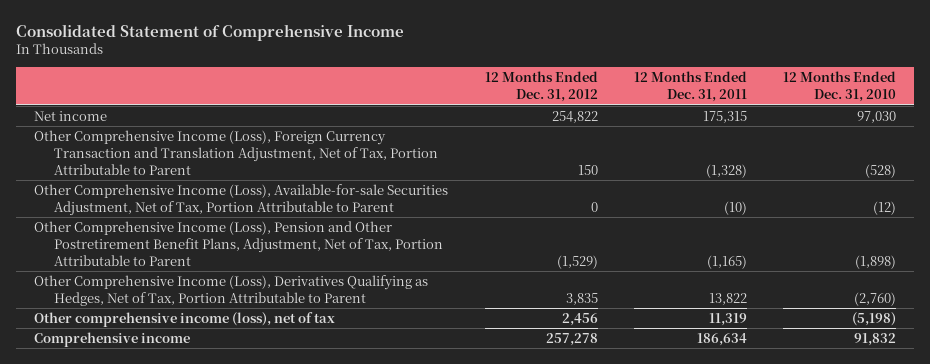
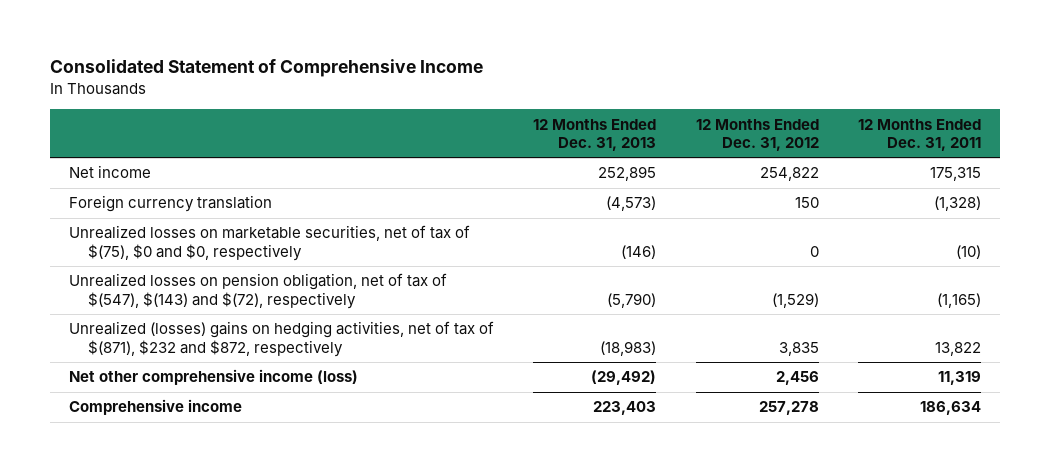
- | 12 Months Ended Dec. 31, 2012 | 12 Months Ended Dec. 31, 2011 | 12 Months Ended Dec. 31, 2010
+ | 12 Months Ended Dec. 31, 2013 | 12 Months Ended Dec. 31, 2012 | 12 Months Ended Dec. 31, 2011
- Other Comprehensive Income (Loss), Foreign Currency Transaction and Translation Adjustment, Net of Tax, Portion Attributable to Parent | 150 | (1,328) | (528)
- Other Comprehensive Income (Loss), Available-for-sale Securities Adjustment, Net of Tax, Portion Attributable to Parent | 0 | (10) | (12)
- Other Comprehensive Income (Loss), Pension and Other Postretirement Benefit Plans, Adjustment, Net of Tax, Portion Attributable to Parent | (1,529) | (1,165) | (1,898)
- Other Comprehensive Income (Loss), Derivatives Qualifying as Hedges, Net of Tax, Portion Attributable to Parent | 3,835 | 13,822 | (2,760)
- Other comprehensive income (loss), net of tax | 2,456 | 11,319 | (5,198)
+ Foreign currency translation | (4,573) | 150 | (1,328)
+ Unrealized losses on marketable securities, net of tax of $(75), $0 and $0, respectively | (146) | 0 | (10)
+ Unrealized losses on pension obligation, net of tax of $(547), $(143) and $(72), respectively | (5,790) | (1,529) | (1,165)
+ Unrealized (losses) gains on hedging activities, net of tax of $(871), $232 and $872, respectively | (18,983) | 3,835 | 13,822
+ Net other comprehensive income (loss) | (29,492) | 2,456 | 11,319

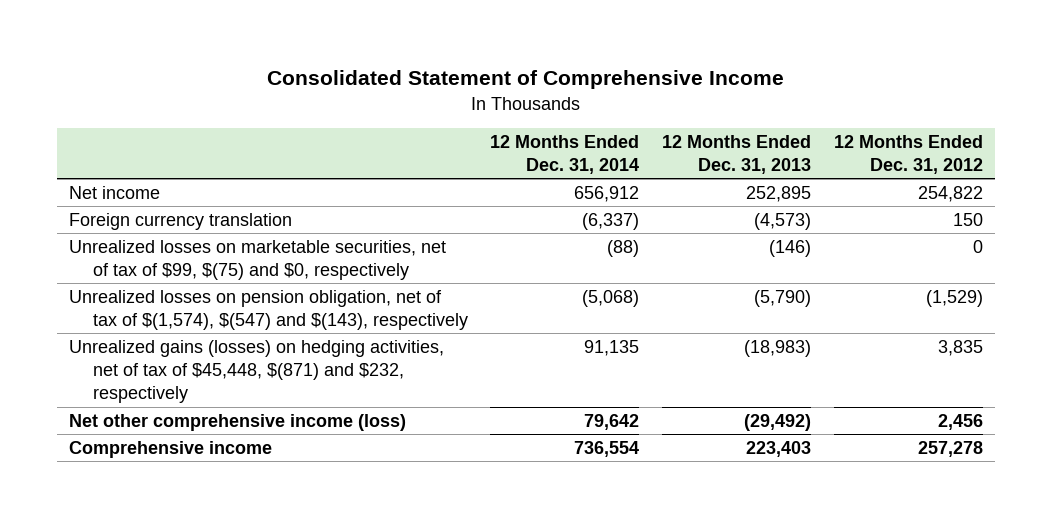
- | 12 Months Ended Dec. 31, 2013 | 12 Months Ended Dec. 31, 2012 | 12 Months Ended Dec. 31, 2011
+ | 12 Months Ended Dec. 31, 2014 | 12 Months Ended Dec. 31, 2013 | 12 Months Ended Dec. 31, 2012
- Unrealized losses on marketable securities, net of tax of $(75), $0 and $0, respectively | (146) | 0 | (10)
- Unrealized losses on pension obligation, net of tax of $(547), $(143) and $(72), respectively | (5,790) | (1,529) | (1,165)
- Unrealized (losses) gains on hedging activities, net of tax of $(871), $232 and $872, respectively | (18,983) | 3,835 | 13,822
+ Unrealized losses on marketable securities, net of tax of $99, $(75) and $0, respectively | (88) | (146) | 0
+ Unrealized losses on pension obligation, net of tax of $(1,574), $(547) and $(143), respectively | (5,068) | (5,790) | (1,529)
+ Unrealized gains (losses) on hedging activities, net of tax of $45,448, $(871) and $232, respectively | 91,135 | (18,983) | 3,835

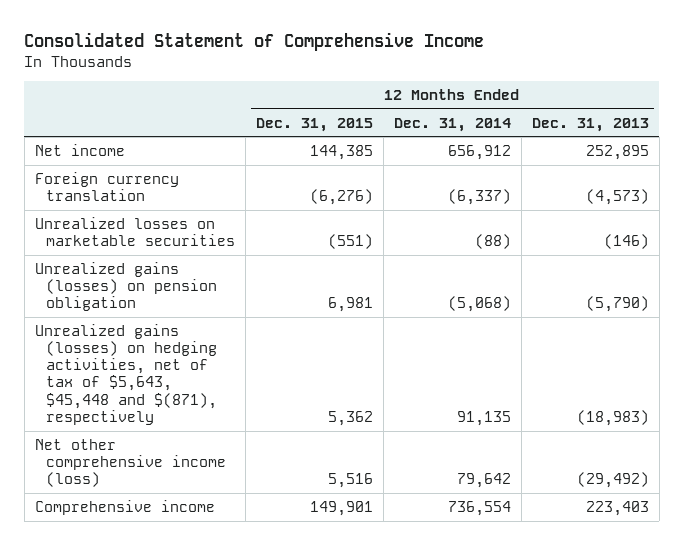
- | 12 Months Ended Dec. 31, 2014 | 12 Months Ended Dec. 31, 2013 | 12 Months Ended Dec. 31, 2012
+ | 12 Months Ended Dec. 31, 2015 | 12 Months Ended Dec. 31, 2014 | 12 Months Ended Dec. 31, 2013
- Unrealized losses on marketable securities, net of tax of $99, $(75) and $0, respectively | (88) | (146) | 0
- Unrealized losses on pension obligation, net of tax of $(1,574), $(547) and $(143), respectively | (5,068) | (5,790) | (1,529)
- Unrealized gains (losses) on hedging activities, net of tax of $45,448, $(871) and $232, respectively | 91,135 | (18,983) | 3,835
+ Unrealized losses on marketable securities | (551) | (88) | (146)
+ Unrealized gains (losses) on pension obligation | 6,981 | (5,068) | (5,790)
+ Unrealized gains (losses) on hedging activities, net of tax of $5,643, $45,448 and $(871), respectively | 5,362 | 91,135 | (18,983)

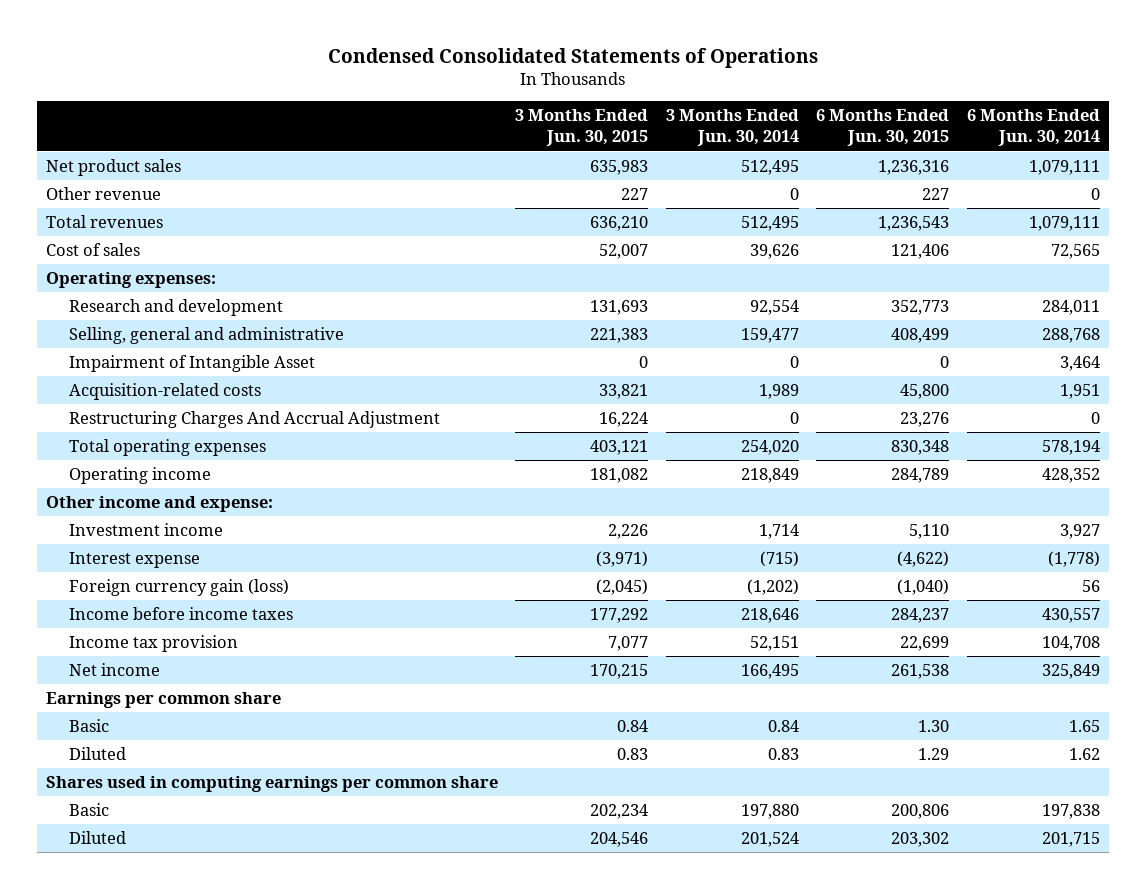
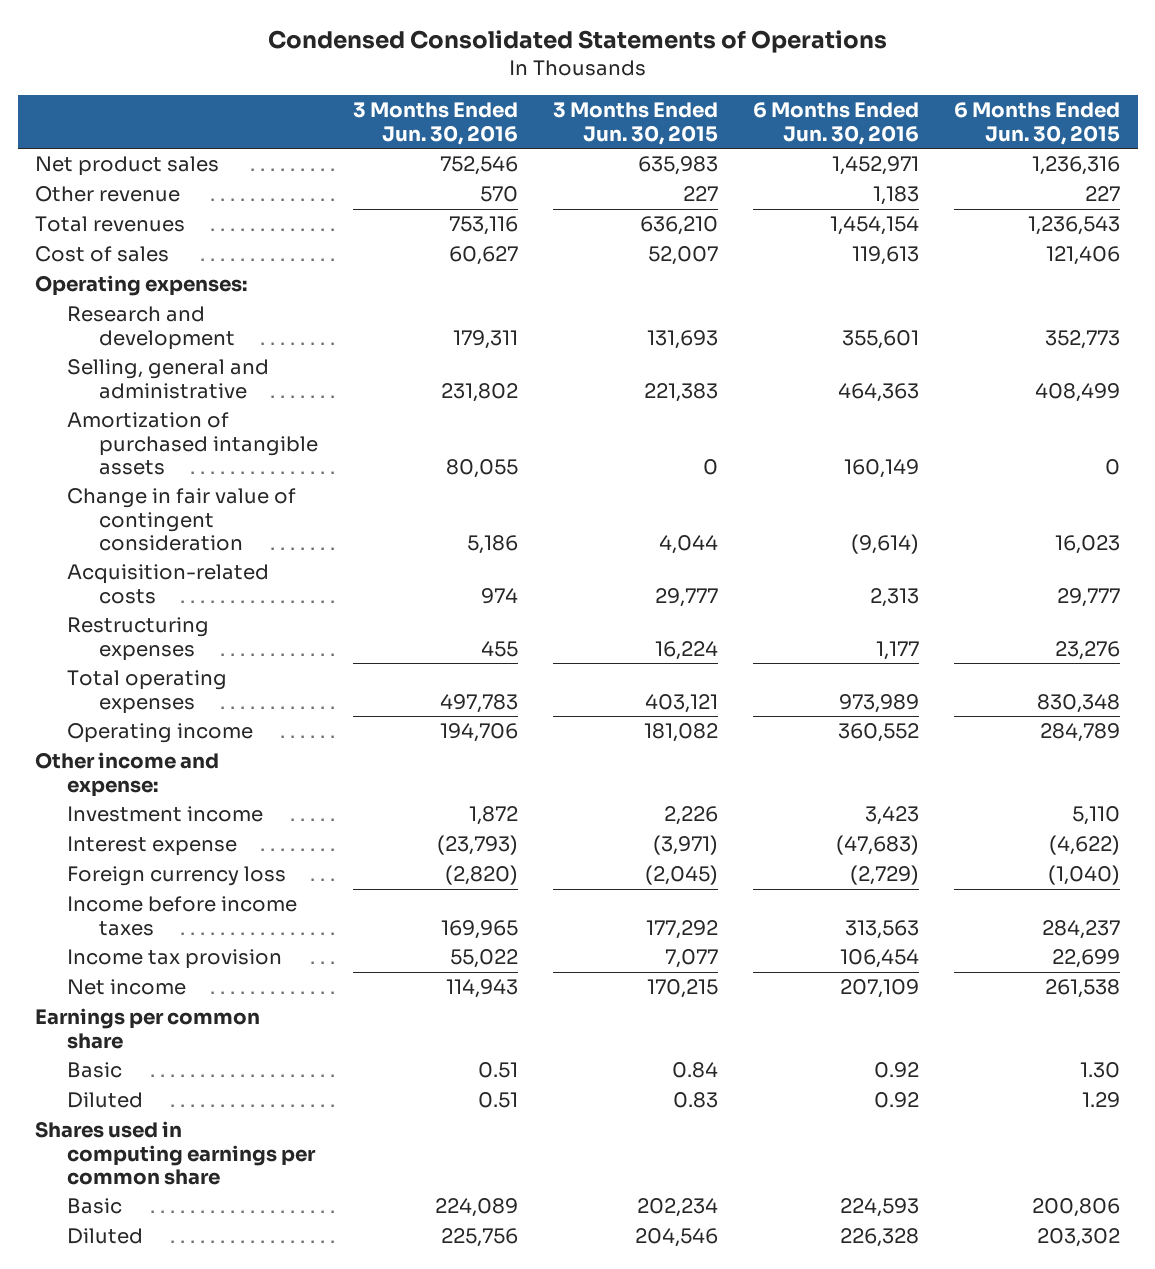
- | 3 Months Ended Jun. 30, 2015 | 3 Months Ended Jun. 30, 2014 | 6 Months Ended Jun. 30, 2015 | 6 Months Ended Jun. 30, 2014
+ | 3 Months Ended Jun. 30, 2016 | 3 Months Ended Jun. 30, 2015 | 6 Months Ended Jun. 30, 2016 | 6 Months Ended Jun. 30, 2015
- Impairment of Intangible Asset | 0 | 0 | 0 | 3,464
- Acquisition-related costs | 33,821 | 1,989 | 45,800 | 1,951
- Restructuring Charges And Accrual Adjustment | 16,224 | 0 | 23,276 | 0
+ Amortization of purchased intangible assets | 80,055 | 0 | 160,149 | 0
+ Change in fair value of contingent consideration | 5,186 | 4,044 | (9,614) | 16,023
+ Acquisition-related costs | 974 | 29,777 | 2,313 | 29,777
+ Restructuring expenses | 455 | 16,224 | 1,177 | 23,276
- Foreign currency gain (loss) | (2,045) | (1,202) | (1,040) | 56
+ Foreign currency loss | (2,820) | (2,045) | (2,729) | (1,040)

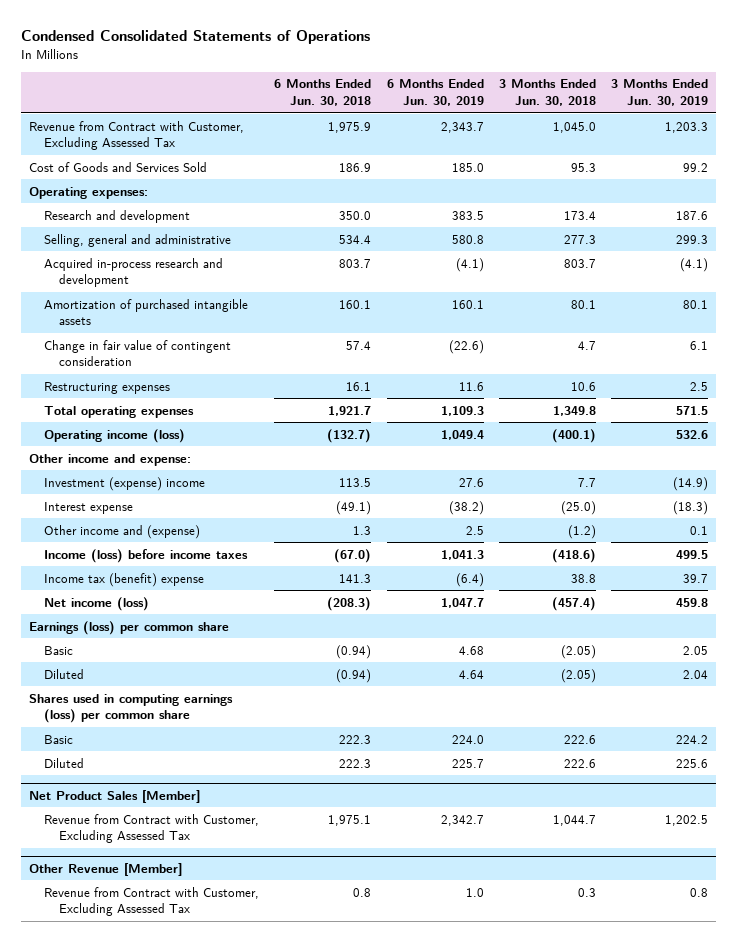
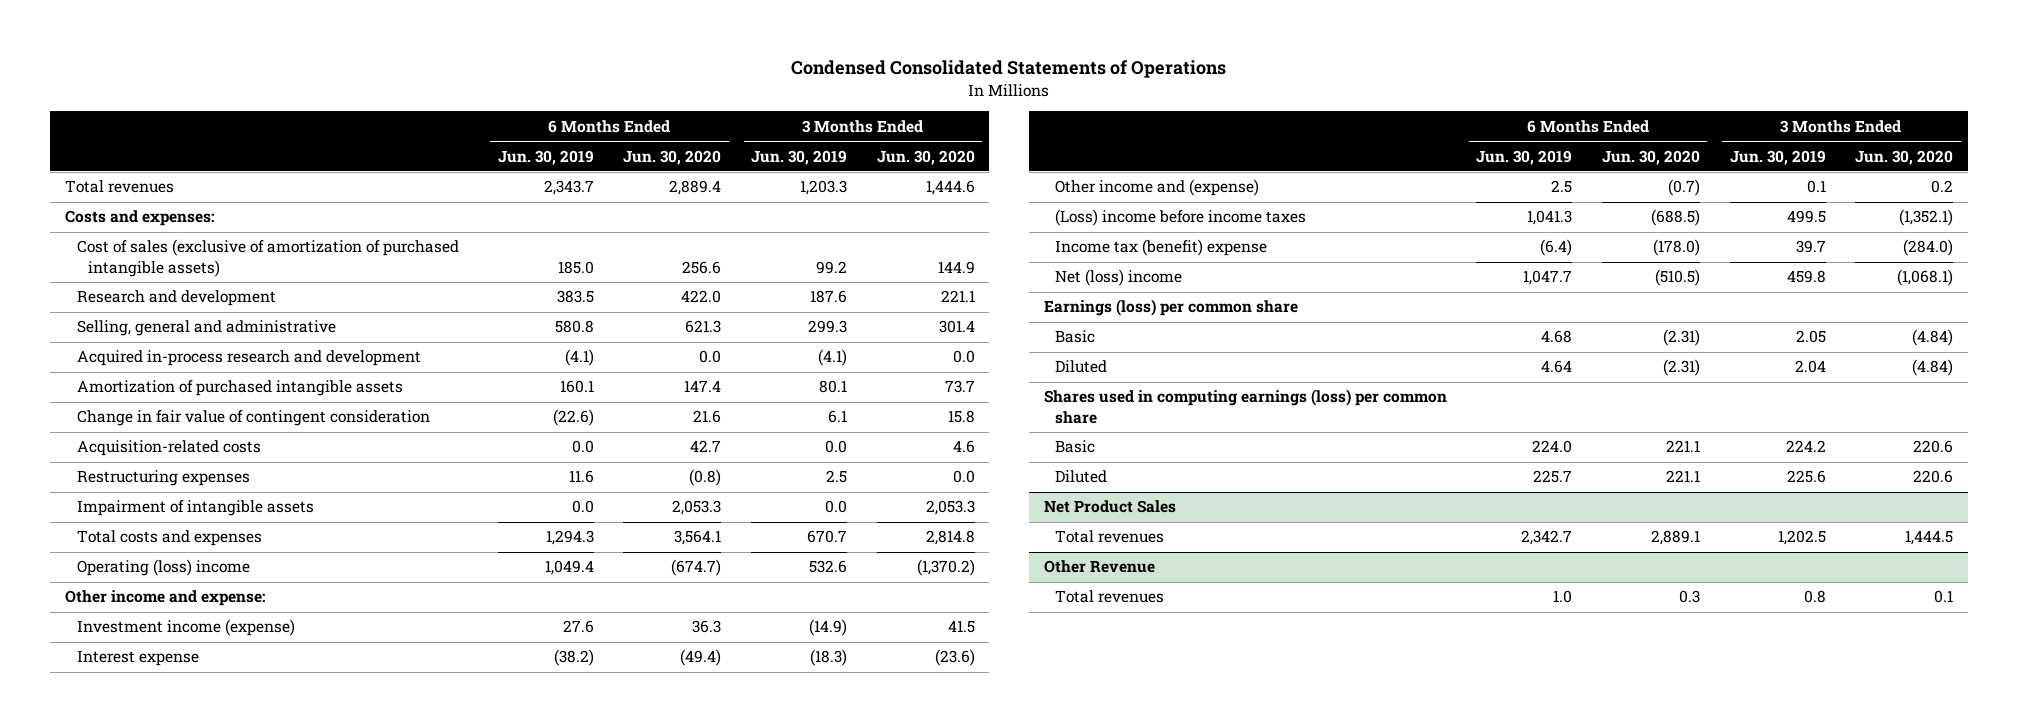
- | 6 Months Ended Jun. 30, 2018 | 6 Months Ended Jun. 30, 2019 | 3 Months Ended Jun. 30, 2018 | 3 Months Ended Jun. 30, 2019
+ | 6 Months Ended Jun. 30, 2019 | 6 Months Ended Jun. 30, 2020 | 3 Months Ended Jun. 30, 2019 | 3 Months Ended Jun. 30, 2020
- Revenue from Contract with Customer, Excluding Assessed Tax | 1,975.9 | 2,343.7 | 1,045.0 | 1,203.3
- Cost of Goods and Services Sold | 186.9 | 185.0 | 95.3 | 99.2
- Operating expenses:
+ Total revenues | 2,343.7 | 2,889.4 | 1,203.3 | 1,444.6
+ Costs and expenses:
+ Cost of sales (exclusive of amortization of purchased intangible assets) | 185.0 | 256.6 | 99.2 | 144.9
+ Acquisition-related costs | 0.0 | 42.7 | 0.0 | 4.6
- Total operating expenses | 1,921.7 | 1,109.3 | 1,349.8 | 571.5
- Operating income (loss) | (132.7) | 1,049.4 | (400.1) | 532.6
+ Impairment of intangible assets | 0.0 | 2,053.3 | 0.0 | 2,053.3
+ Total costs and expenses | 1,294.3 | 3,564.1 | 670.7 | 2,814.8
+ Operating (loss) income | 1,049.4 | (674.7) | 532.6 | (1,370.2)
- Investment (expense) income | 113.5 | 27.6 | 7.7 | (14.9)
+ Investment income (expense) | 27.6 | 36.3 | (14.9) | 41.5
- Income (loss) before income taxes | (67.0) | 1,041.3 | (418.6) | 499.5
+ (Loss) income before income taxes | 1,041.3 | (688.5) | 499.5 | (1,352.1)
- Net income (loss) | (208.3) | 1,047.7 | (457.4) | 459.8
+ Net (loss) income | 1,047.7 | (510.5) | 459.8 | (1,068.1)
- Net Product Sales [Member]
- Revenue from Contract with Customer, Excluding Assessed Tax | 1,975.1 | 2,342.7 | 1,044.7 | 1,202.5
- Other Revenue [Member]
- Revenue from Contract with Customer, Excluding Assessed Tax | 0.8 | 1.0 | 0.3 | 0.8
+ Net Product Sales
+ Total revenues | 2,342.7 | 2,889.1 | 1,202.5 | 1,444.5
+ Other Revenue
+ Total revenues | 1.0 | 0.3 | 0.8 | 0.1

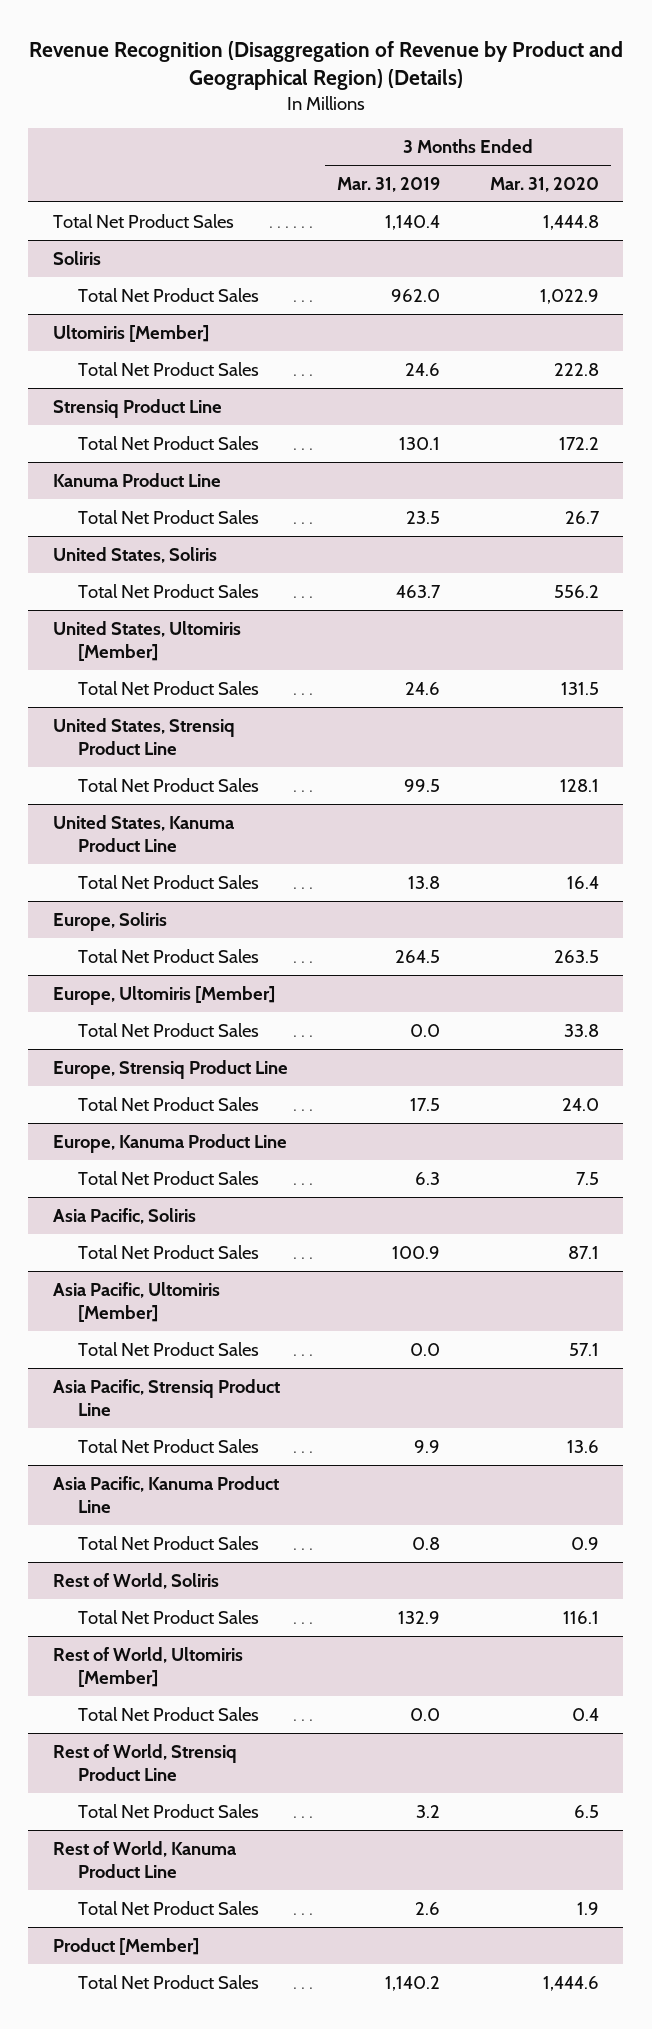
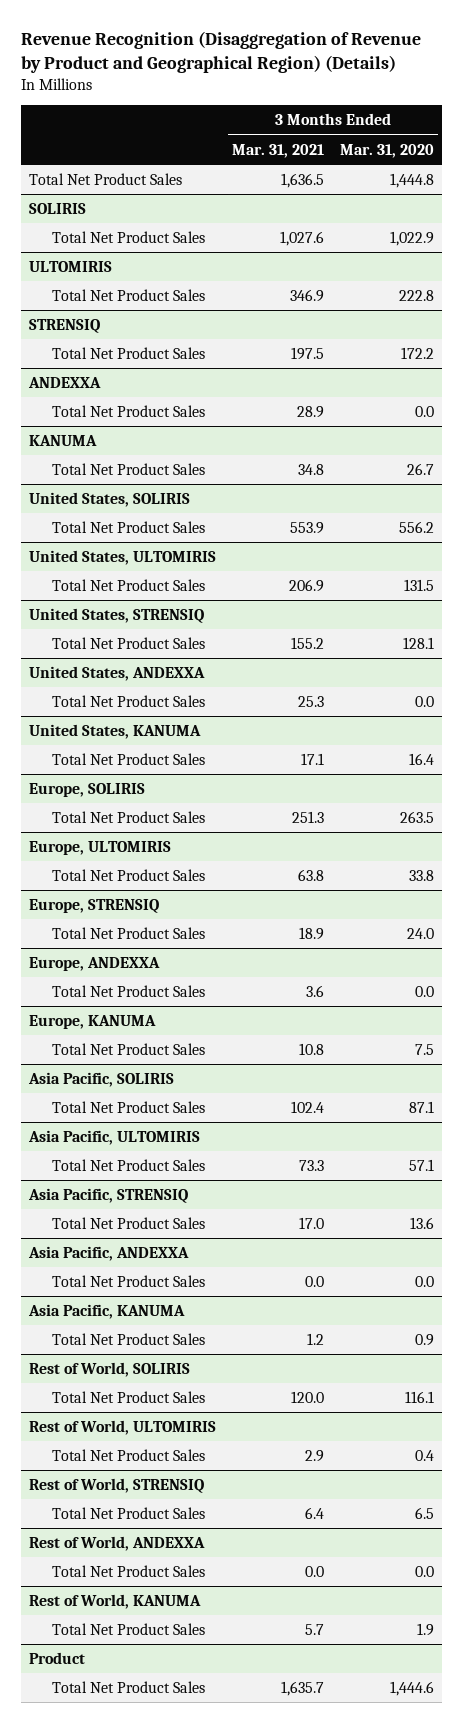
- | 3 Months Ended Mar. 31, 2019 | 3 Months Ended Mar. 31, 2020
+ | 3 Months Ended Mar. 31, 2021 | 3 Months Ended Mar. 31, 2020
- Soliris
+ SOLIRIS
- Ultomiris [Member]
+ ULTOMIRIS
- Strensiq Product Line
+ STRENSIQ
- Kanuma Product Line
+ ANDEXXA
+ Total Net Product Sales | 28.9 | 0.0
+ KANUMA
- United States, Soliris
+ United States, SOLIRIS
- United States, Ultomiris [Member]
+ United States, ULTOMIRIS
- United States, Strensiq Product Line
+ United States, STRENSIQ
- United States, Kanuma Product Line
+ United States, ANDEXXA
+ Total Net Product Sales | 25.3 | 0.0
+ United States, KANUMA
- Europe, Soliris
+ Europe, SOLIRIS
- Europe, Ultomiris [Member]
+ Europe, ULTOMIRIS
- Europe, Strensiq Product Line
+ Europe, STRENSIQ
- Europe, Kanuma Product Line
+ Europe, ANDEXXA
+ Total Net Product Sales | 3.6 | 0.0
+ Europe, KANUMA
- Asia Pacific, Soliris
+ Asia Pacific, SOLIRIS
- Asia Pacific, Ultomiris [Member]
+ Asia Pacific, ULTOMIRIS
- Asia Pacific, Strensiq Product Line
+ Asia Pacific, STRENSIQ
- Asia Pacific, Kanuma Product Line
+ Asia Pacific, ANDEXXA
+ Total Net Product Sales | 0.0 | 0.0
+ Asia Pacific, KANUMA
- Rest of World, Soliris
+ Rest of World, SOLIRIS
- Rest of World, Ultomiris [Member]
+ Rest of World, ULTOMIRIS
- Rest of World, Strensiq Product Line
+ Rest of World, STRENSIQ
- Rest of World, Kanuma Product Line
+ Rest of World, ANDEXXA
+ Total Net Product Sales | 0.0 | 0.0
+ Rest of World, KANUMA
- Product [Member]
+ Product

